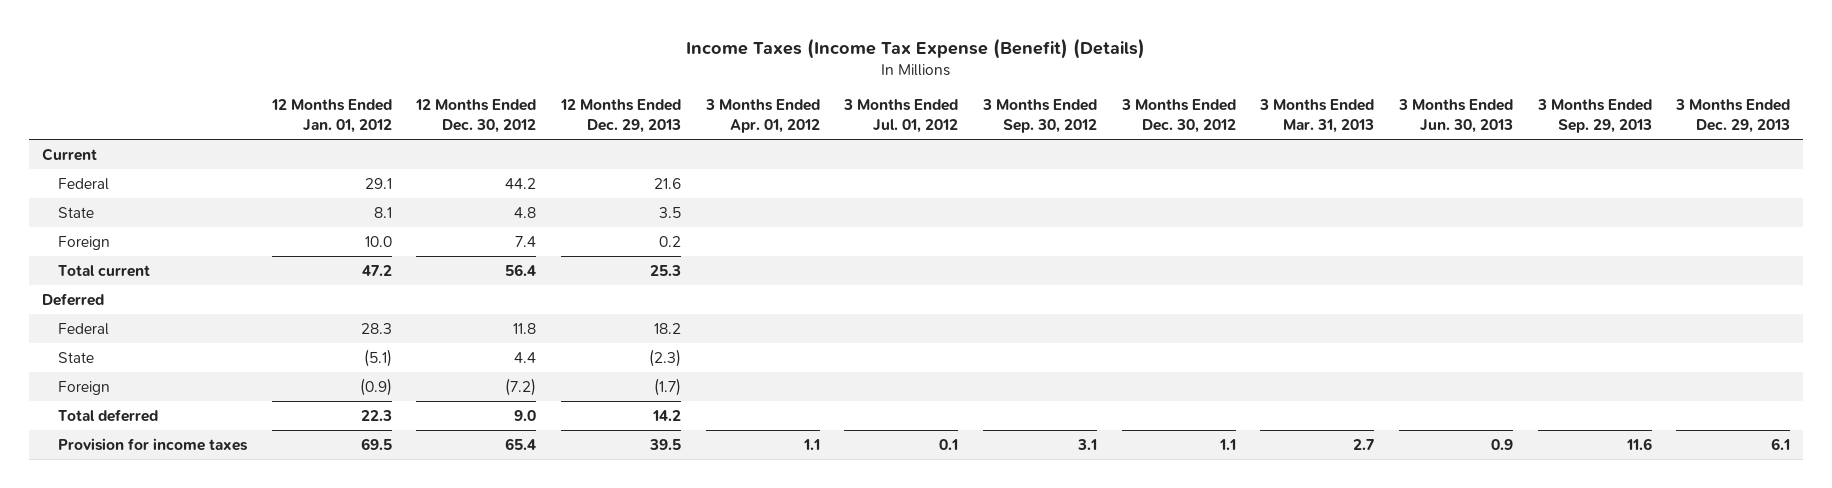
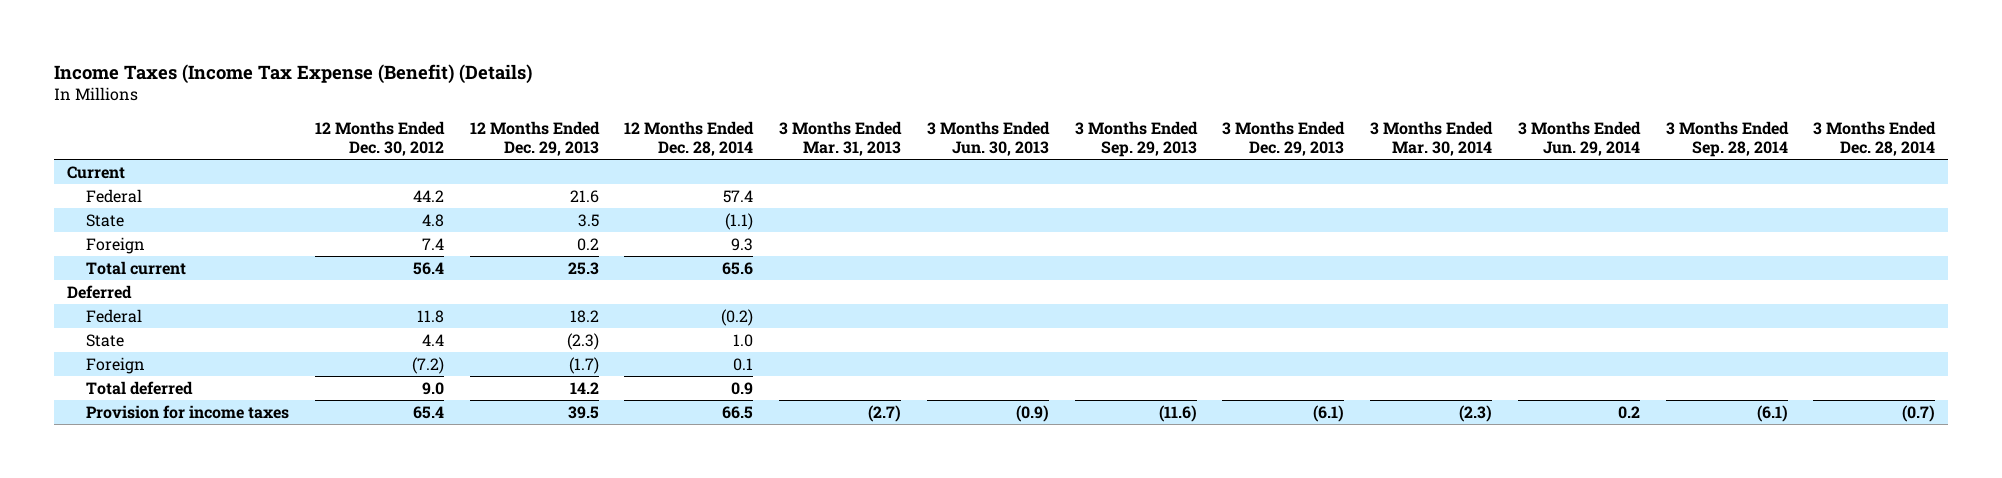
- | 12 Months Ended Jan. 01, 2012 | 12 Months Ended Dec. 30, 2012 | 12 Months Ended Dec. 29, 2013 | 3 Months Ended Apr. 01, 2012 | 3 Months Ended Jul. 01, 2012 | 3 Months Ended Sep. 30, 2012 | 3 Months Ended Dec. 30, 2012 | 3 Months Ended Mar. 31, 2013 | 3 Months Ended Jun. 30, 2013 | 3 Months Ended Sep. 29, 2013 | 3 Months Ended Dec. 29, 2013
+ | 12 Months Ended Dec. 30, 2012 | 12 Months Ended Dec. 29, 2013 | 12 Months Ended Dec. 28, 2014 | 3 Months Ended Mar. 31, 2013 | 3 Months Ended Jun. 30, 2013 | 3 Months Ended Sep. 29, 2013 | 3 Months Ended Dec. 29, 2013 | 3 Months Ended Mar. 30, 2014 | 3 Months Ended Jun. 29, 2014 | 3 Months Ended Sep. 28, 2014 | 3 Months Ended Dec. 28, 2014
- Provision for income taxes | 69.5 | 65.4 | 39.5 | 1.1 | 0.1 | 3.1 | 1.1 | 2.7 | 0.9 | 11.6 | 6.1
+ Provision for income taxes | 65.4 | 39.5 | 66.5 | (2.7) | (0.9) | (11.6) | (6.1) | (2.3) | 0.2 | (6.1) | (0.7)

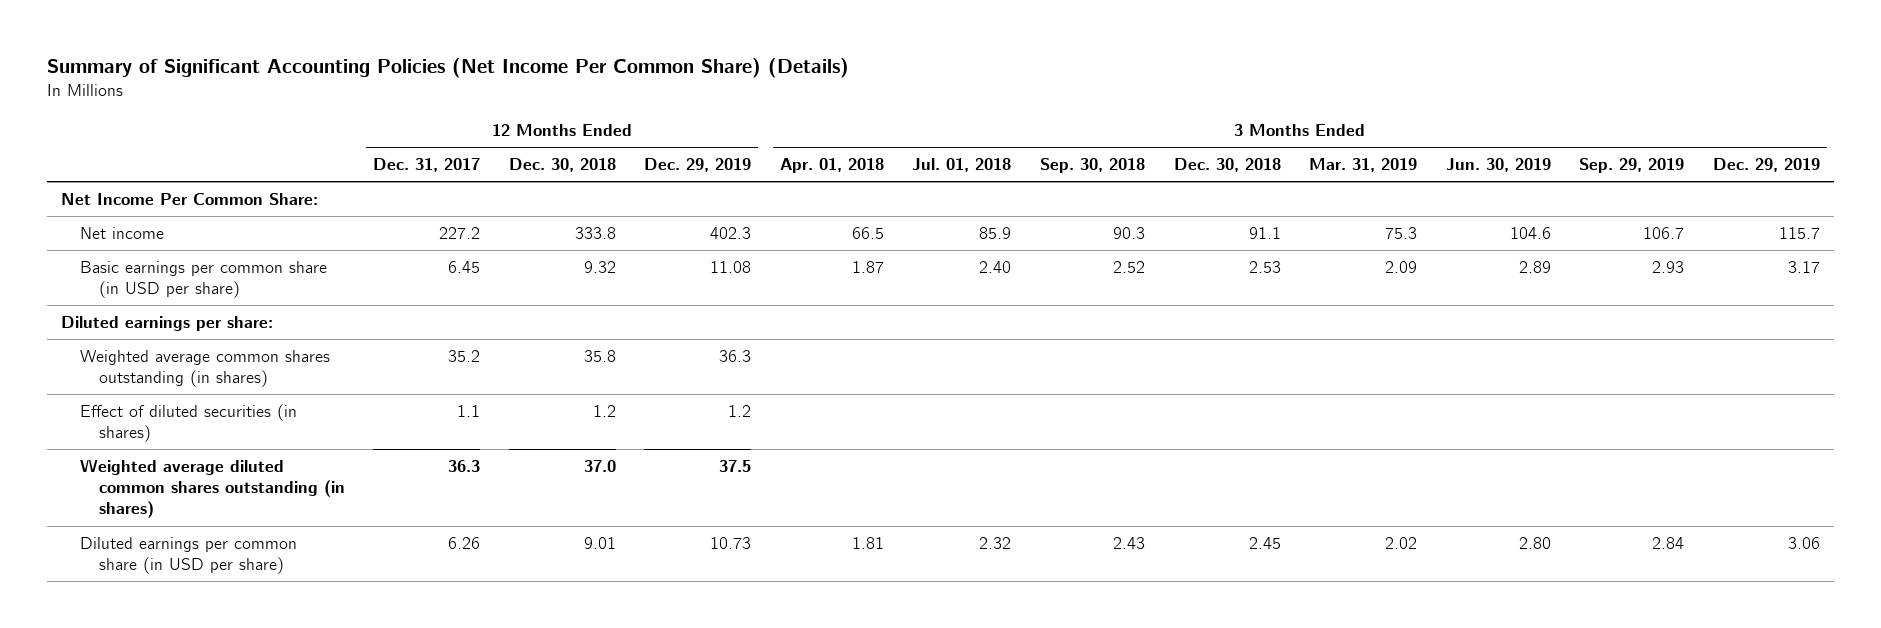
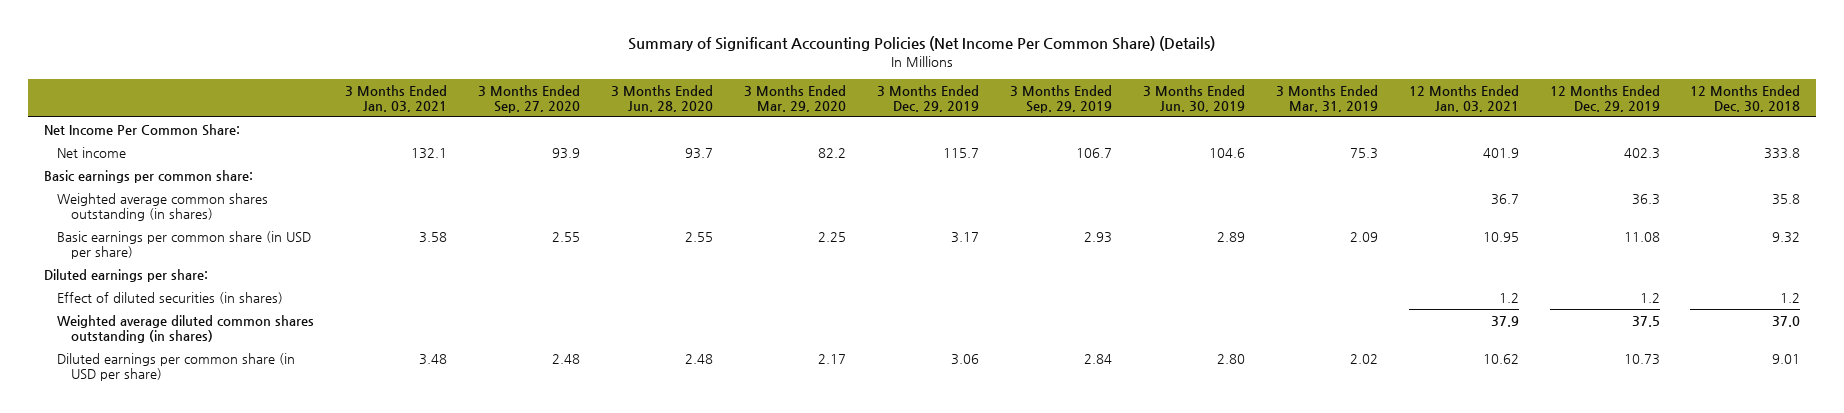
- | 12 Months Ended Dec. 31, 2017 | 12 Months Ended Dec. 30, 2018 | 12 Months Ended Dec. 29, 2019 | 3 Months Ended Apr. 01, 2018 | 3 Months Ended Jul. 01, 2018 | 3 Months Ended Sep. 30, 2018 | 3 Months Ended Dec. 30, 2018 | 3 Months Ended Mar. 31, 2019 | 3 Months Ended Jun. 30, 2019 | 3 Months Ended Sep. 29, 2019 | 3 Months Ended Dec. 29, 2019
+ | 3 Months Ended Jan. 03, 2021 | 3 Months Ended Sep. 27, 2020 | 3 Months Ended Jun. 28, 2020 | 3 Months Ended Mar. 29, 2020 | 3 Months Ended Dec. 29, 2019 | 3 Months Ended Sep. 29, 2019 | 3 Months Ended Jun. 30, 2019 | 3 Months Ended Mar. 31, 2019 | 12 Months Ended Jan. 03, 2021 | 12 Months Ended Dec. 29, 2019 | 12 Months Ended Dec. 30, 2018
+ Basic earnings per common share:
moved up: Weighted average common shares outstanding (in shares) | | | | | | | | | 36.7 | 36.3 | 35.8

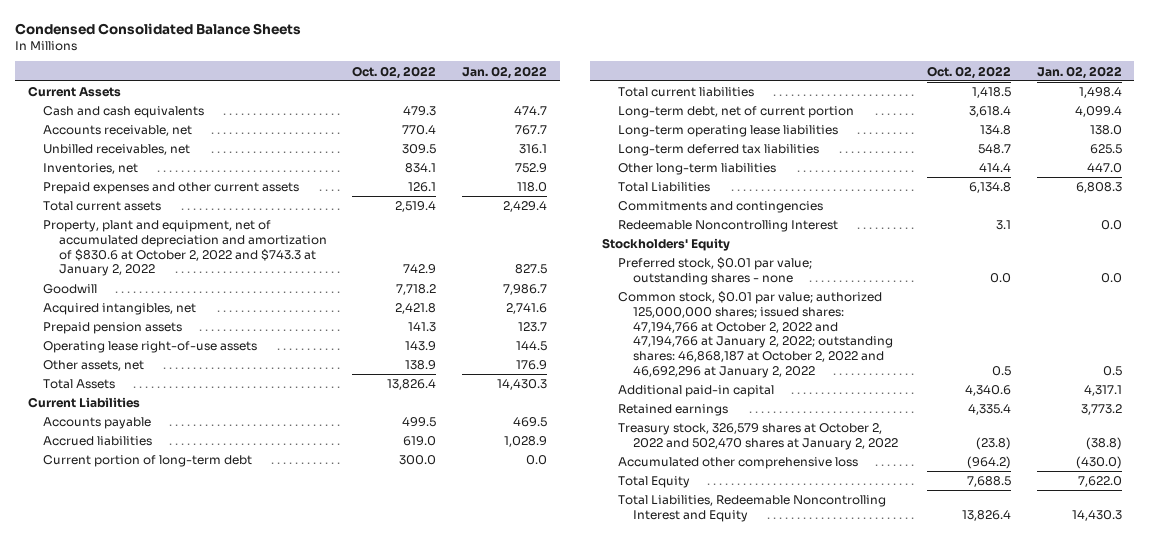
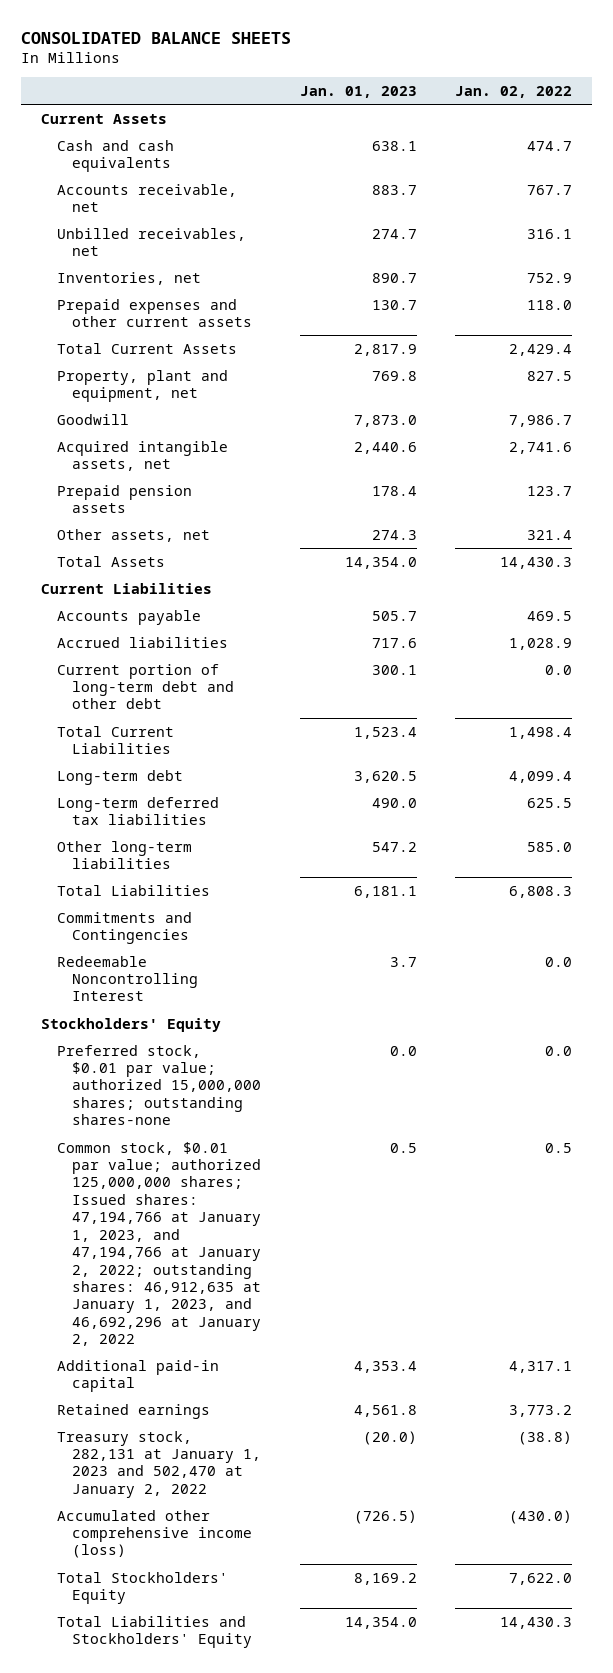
- Condensed Consolidated Balance Sheets
+ CONSOLIDATED BALANCE SHEETS
- | Oct. 02, 2022 | Jan. 02, 2022
+ | Jan. 01, 2023 | Jan. 02, 2022
- Total current assets | 2,519.4 | 2,429.4
- Property, plant and equipment, net of accumulated depreciation and amortization of $830.6 at October 2, 2022 and $743.3 at January 2, 2022 | 742.9 | 827.5
+ Total Current Assets | 2,817.9 | 2,429.4
+ Property, plant and equipment, net | 769.8 | 827.5
- Acquired intangibles, net | 2,421.8 | 2,741.6
+ Acquired intangible assets, net | 2,440.6 | 2,741.6
- Operating lease right-of-use assets | 143.9 | 144.5
- Other assets, net | 138.9 | 176.9
+ Other assets, net | 274.3 | 321.4
- Current portion of long-term debt | 300.0 | 0.0
- Total current liabilities | 1,418.5 | 1,498.4
- Long-term debt, net of current portion | 3,618.4 | 4,099.4
- Long-term operating lease liabilities | 134.8 | 138.0
+ Current portion of long-term debt and other debt | 300.1 | 0.0
+ Total Current Liabilities | 1,523.4 | 1,498.4
+ Long-term debt | 3,620.5 | 4,099.4
- Other long-term liabilities | 414.4 | 447.0
+ Other long-term liabilities | 547.2 | 585.0
- Commitments and contingencies
+ Commitments and Contingencies
- Preferred stock, $0.01 par value; outstanding shares - none | 0.0 | 0.0
- Common stock, $0.01 par value; authorized 125,000,000 shares; issued shares: 47,194,766 at October 2, 2022 and 47,194,766 at January 2, 2022; outstanding shares: 46,868,187 at October 2, 2022 and 46,692,296 at January 2, 2022 | 0.5 | 0.5
+ Preferred stock, $0.01 par value; authorized 15,000,000 shares; outstanding shares-none | 0.0 | 0.0
+ Common stock, $0.01 par value; authorized 125,000,000 shares; Issued shares: 47,194,766 at January 1, 2023, and 47,194,766 at January 2, 2022; outstanding shares: 46,912,635 at January 1, 2023, and 46,692,296 at January 2, 2022 | 0.5 | 0.5
- Treasury stock, 326,579 shares at October 2, 2022 and 502,470 shares at January 2, 2022 | (23.8) | (38.8)
- Accumulated other comprehensive loss | (964.2) | (430.0)
- Total Equity | 7,688.5 | 7,622.0
- Total Liabilities, Redeemable Noncontrolling Interest and Equity | 13,826.4 | 14,430.3
+ Treasury stock, 282,131 at January 1, 2023 and 502,470 at January 2, 2022 | (20.0) | (38.8)
+ Accumulated other comprehensive income (loss) | (726.5) | (430.0)
+ Total Stockholders' Equity | 8,169.2 | 7,622.0
+ Total Liabilities and Stockholders' Equity | 14,354.0 | 14,430.3

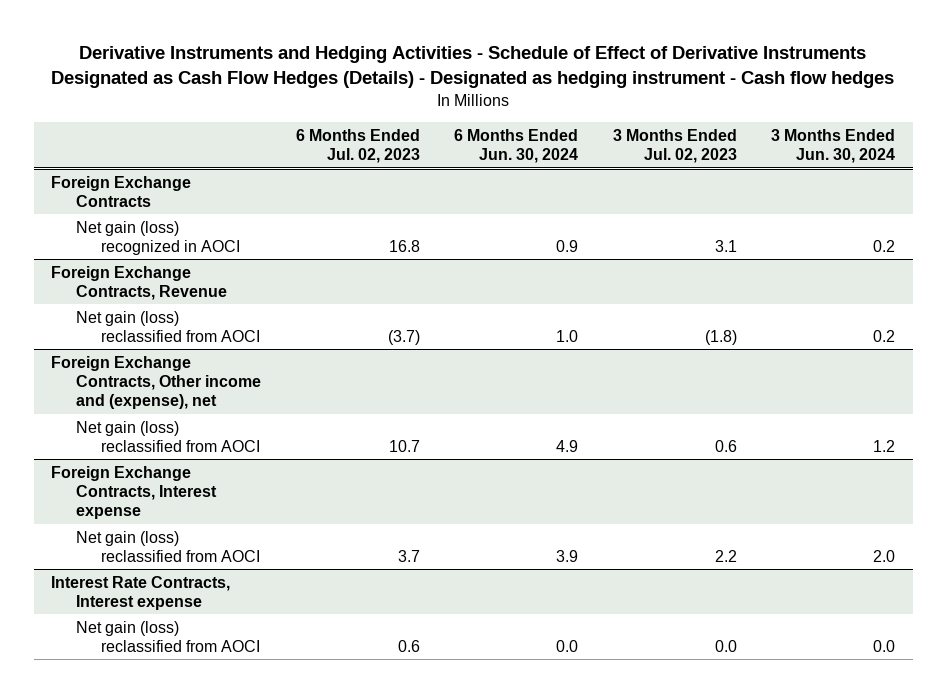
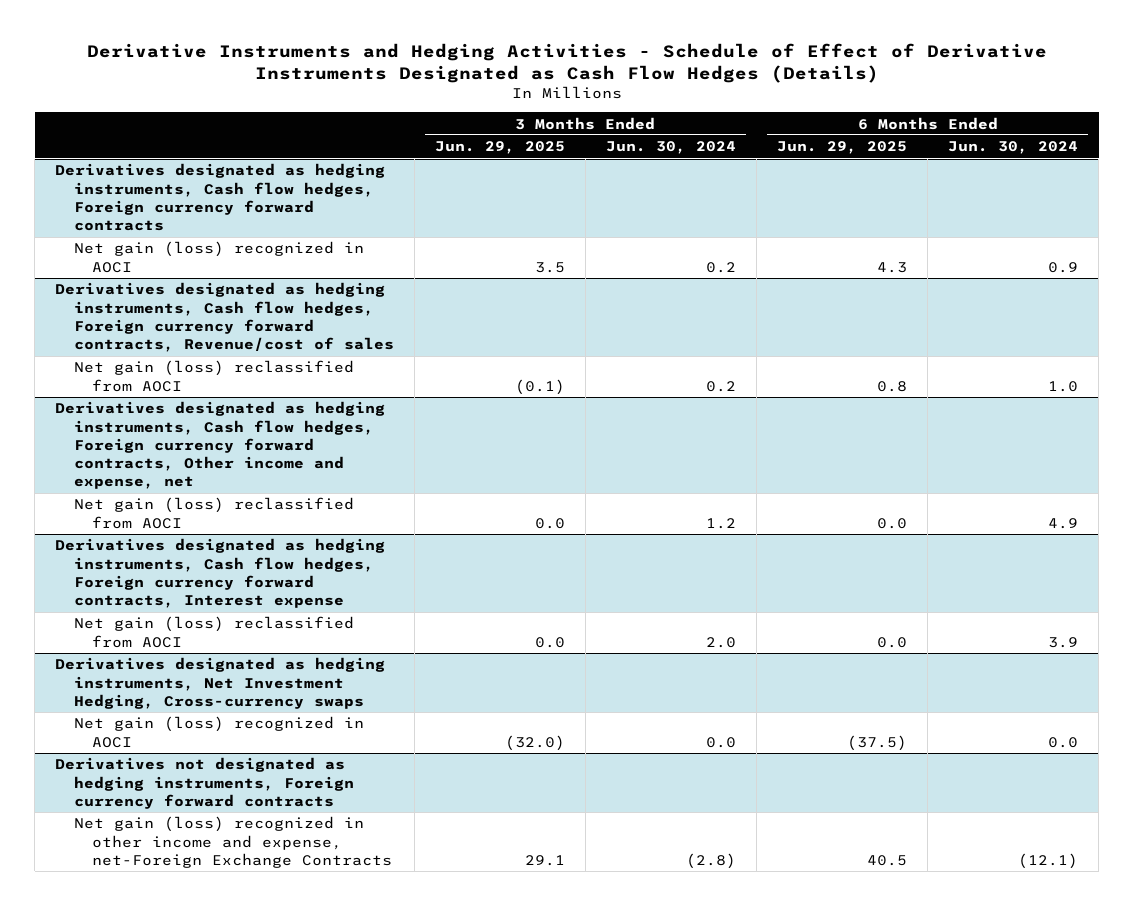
- Derivative Instruments and Hedging Activities - Schedule of Effect of Derivative Instruments Designated as Cash Flow Hedges (Details) - Designated as hedging instrument - Cash flow hedges
+ Derivative Instruments and Hedging Activities - Schedule of Effect of Derivative Instruments Designated as Cash Flow Hedges (Details)
- | 6 Months Ended Jul. 02, 2023 | 6 Months Ended Jun. 30, 2024 | 3 Months Ended Jul. 02, 2023 | 3 Months Ended Jun. 30, 2024
+ | 3 Months Ended Jun. 29, 2025 | 3 Months Ended Jun. 30, 2024 | 6 Months Ended Jun. 29, 2025 | 6 Months Ended Jun. 30, 2024
- Foreign Exchange Contracts
+ Derivatives designated as hedging instruments, Cash flow hedges, Foreign currency forward contracts
- Foreign Exchange Contracts, Revenue
+ Derivatives designated as hedging instruments, Cash flow hedges, Foreign currency forward contracts, Revenue/cost of sales
- Foreign Exchange Contracts, Other income and (expense), net
+ Derivatives designated as hedging instruments, Cash flow hedges, Foreign currency forward contracts, Other income and expense, net
- Foreign Exchange Contracts, Interest expense
+ Derivatives designated as hedging instruments, Cash flow hedges, Foreign currency forward contracts, Interest expense
- Interest Rate Contracts, Interest expense
- Net gain (loss) reclassified from AOCI | 0.6 | 0.0 | 0.0 | 0.0
+ Derivatives designated as hedging instruments, Net Investment Hedging, Cross-currency swaps
+ Net gain (loss) recognized in AOCI | (32.0) | 0.0 | (37.5) | 0.0
+ Derivatives not designated as hedging instruments, Foreign currency forward contracts
+ Net gain (loss) recognized in other income and expense, net-Foreign Exchange Contracts | 29.1 | (2.8) | 40.5 | (12.1)

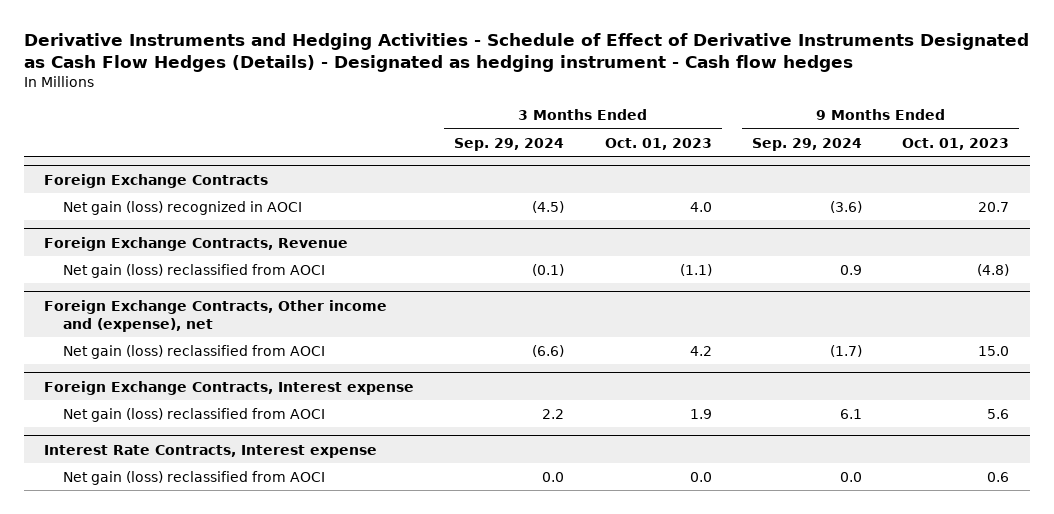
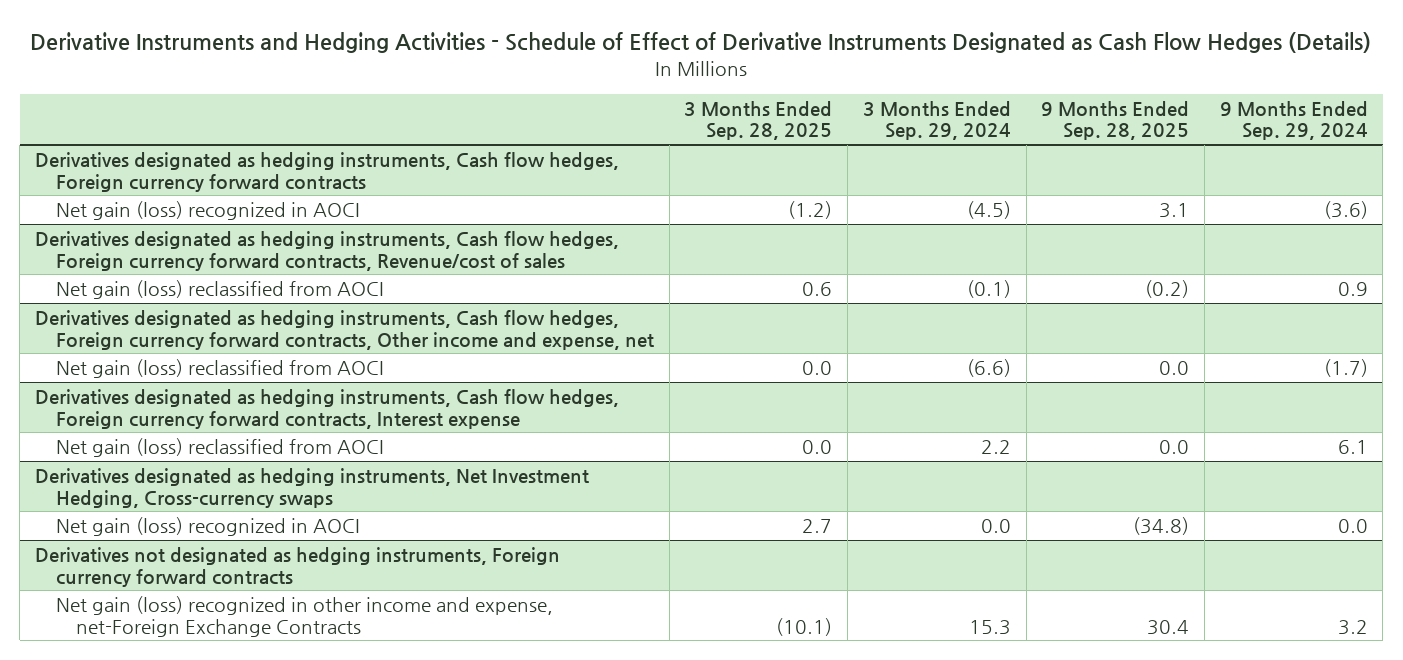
- Derivative Instruments and Hedging Activities - Schedule of Effect of Derivative Instruments Designated as Cash Flow Hedges (Details) - Designated as hedging instrument - Cash flow hedges
+ Derivative Instruments and Hedging Activities - Schedule of Effect of Derivative Instruments Designated as Cash Flow Hedges (Details)
- | 3 Months Ended Sep. 29, 2024 | 3 Months Ended Oct. 01, 2023 | 9 Months Ended Sep. 29, 2024 | 9 Months Ended Oct. 01, 2023
+ | 3 Months Ended Sep. 28, 2025 | 3 Months Ended Sep. 29, 2024 | 9 Months Ended Sep. 28, 2025 | 9 Months Ended Sep. 29, 2024
- Foreign Exchange Contracts
+ Derivatives designated as hedging instruments, Cash flow hedges, Foreign currency forward contracts
- Foreign Exchange Contracts, Revenue
+ Derivatives designated as hedging instruments, Cash flow hedges, Foreign currency forward contracts, Revenue/cost of sales
- Foreign Exchange Contracts, Other income and (expense), net
+ Derivatives designated as hedging instruments, Cash flow hedges, Foreign currency forward contracts, Other income and expense, net
- Foreign Exchange Contracts, Interest expense
+ Derivatives designated as hedging instruments, Cash flow hedges, Foreign currency forward contracts, Interest expense
- Interest Rate Contracts, Interest expense
- Net gain (loss) reclassified from AOCI | 0.0 | 0.0 | 0.0 | 0.6
+ Derivatives designated as hedging instruments, Net Investment Hedging, Cross-currency swaps
+ Net gain (loss) recognized in AOCI | 2.7 | 0.0 | (34.8) | 0.0
+ Derivatives not designated as hedging instruments, Foreign currency forward contracts
+ Net gain (loss) recognized in other income and expense, net-Foreign Exchange Contracts | (10.1) | 15.3 | 30.4 | 3.2

